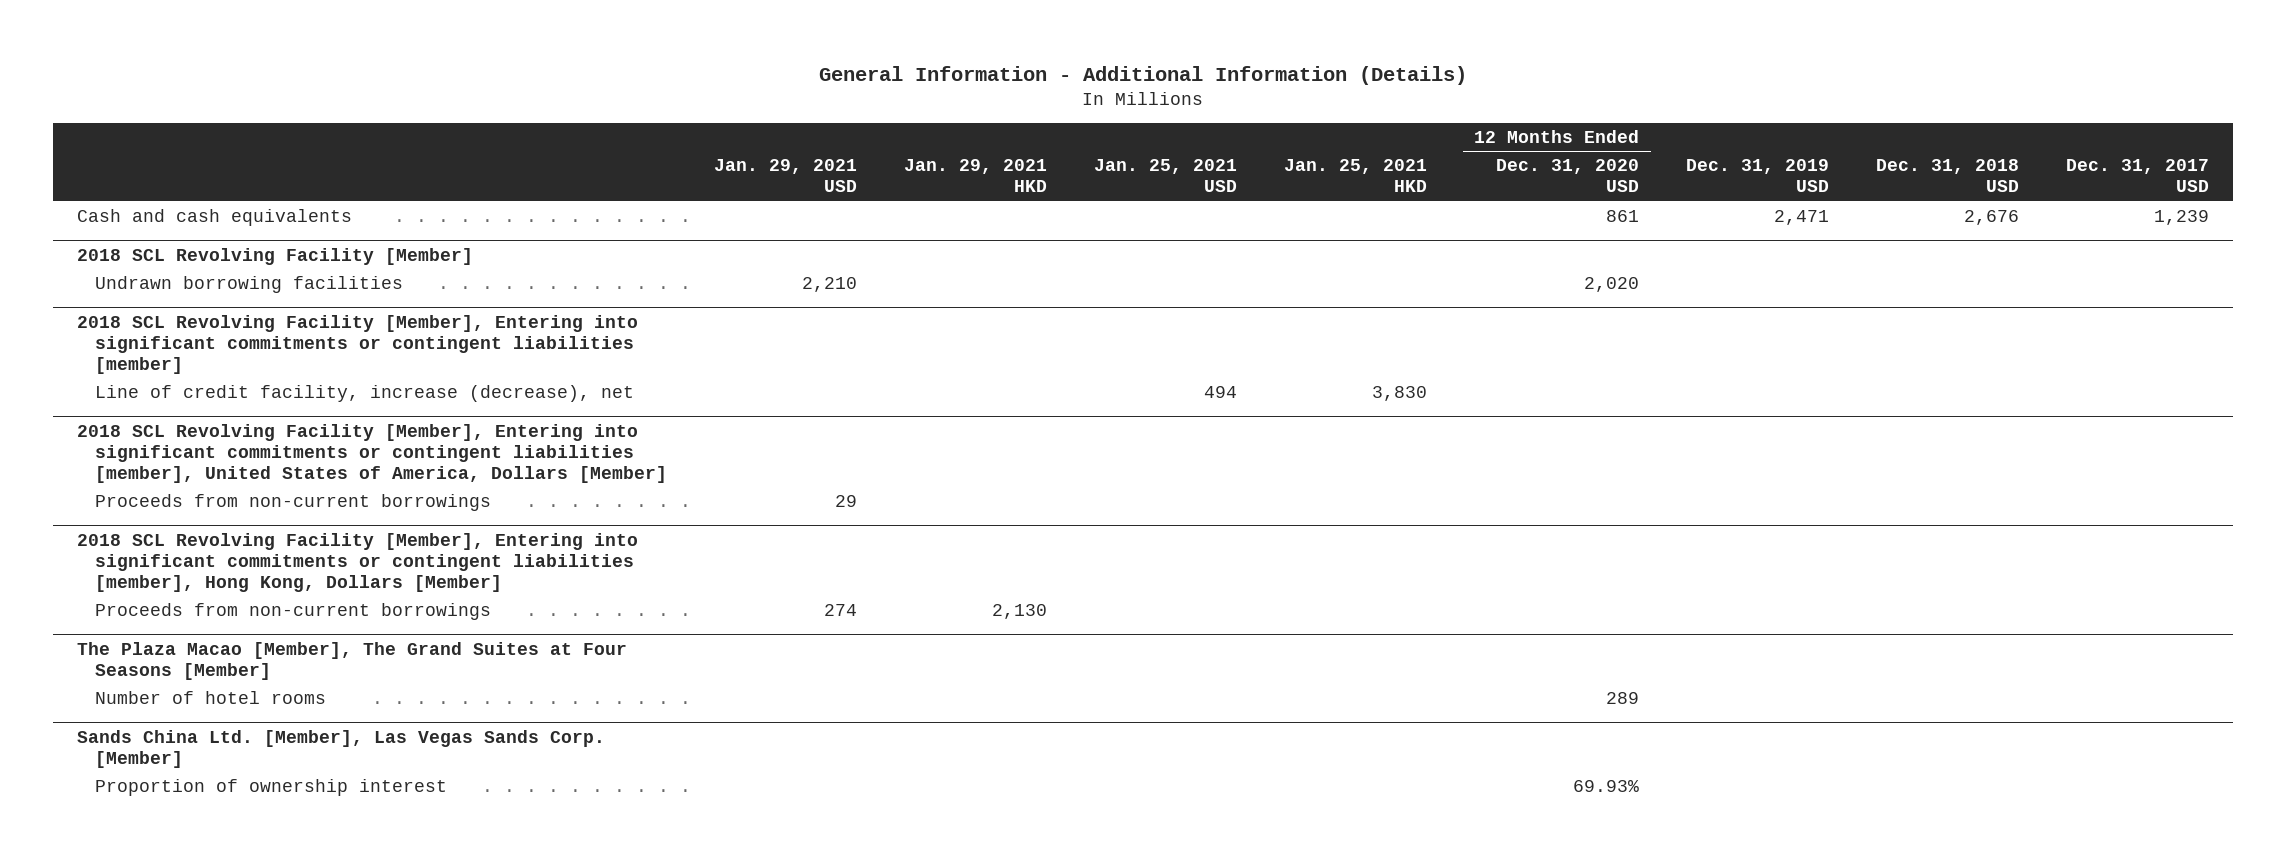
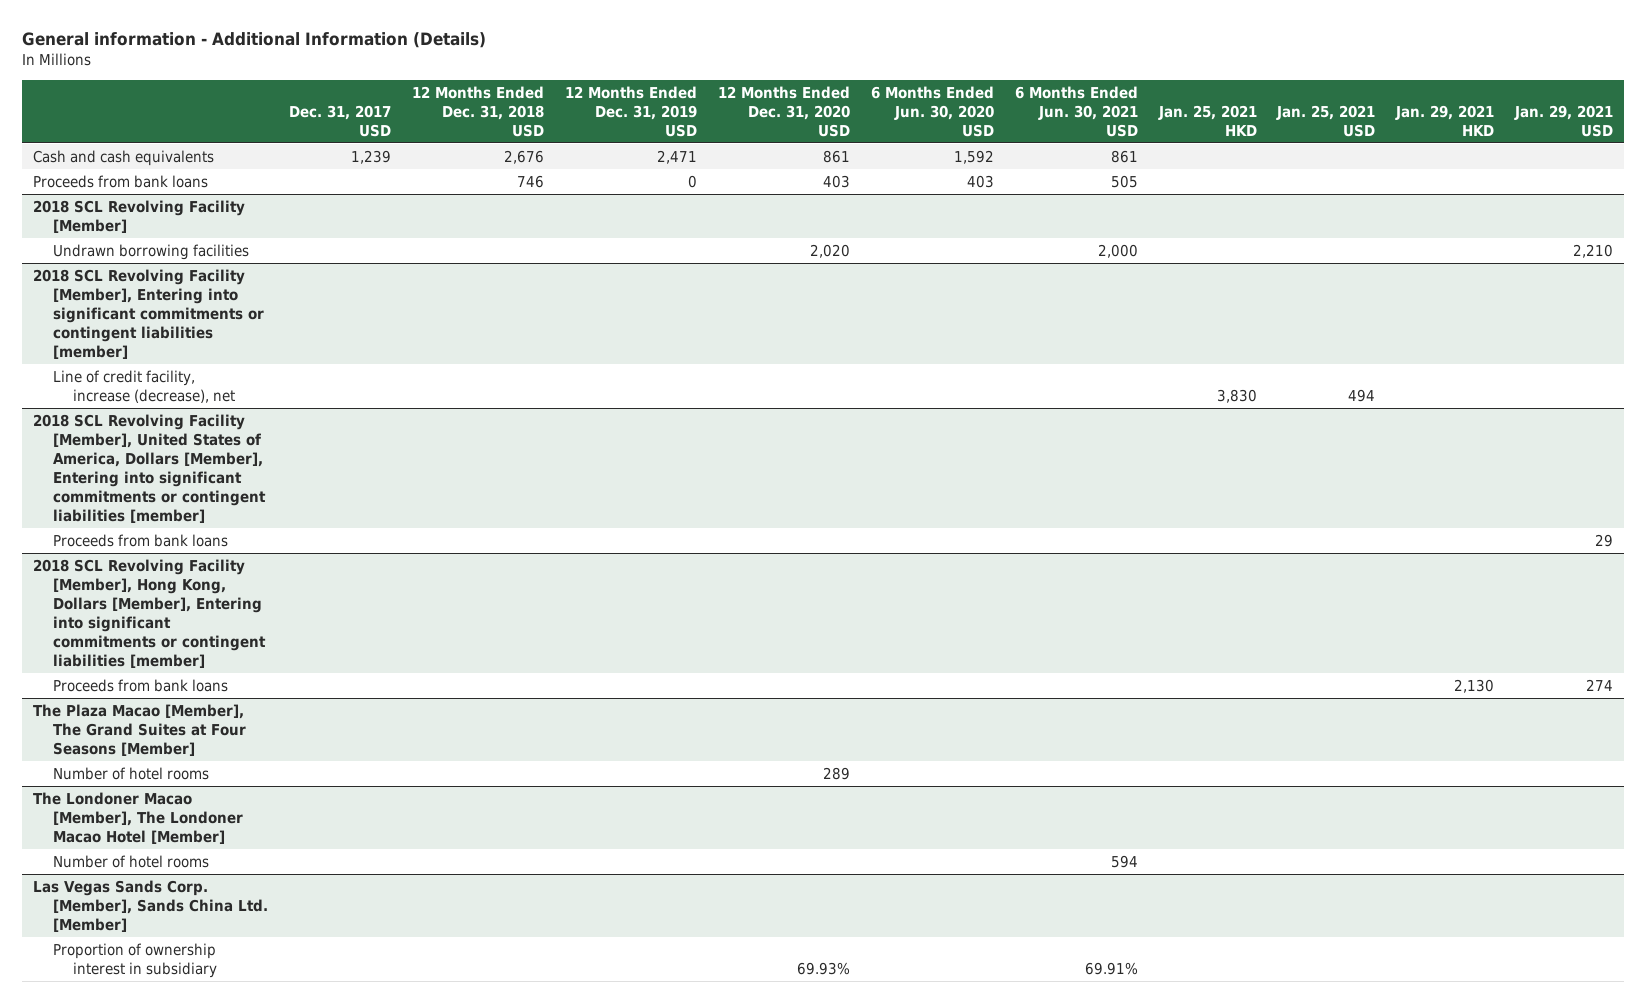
- General Information - Additional Information (Details)
+ General information - Additional Information (Details)
- | Jan. 29, 2021 USD | Jan. 29, 2021 HKD | Jan. 25, 2021 USD | Jan. 25, 2021 HKD | 12 Months Ended Dec. 31, 2020 USD | Dec. 31, 2019 USD | Dec. 31, 2018 USD | Dec. 31, 2017 USD
+ | Dec. 31, 2017 USD | 12 Months Ended Dec. 31, 2018 USD | 12 Months Ended Dec. 31, 2019 USD | 12 Months Ended Dec. 31, 2020 USD | 6 Months Ended Jun. 30, 2020 USD | 6 Months Ended Jun. 30, 2021 USD | Jan. 25, 2021 HKD | Jan. 25, 2021 USD | Jan. 29, 2021 HKD | Jan. 29, 2021 USD
+ Proceeds from bank loans | | 746 | 0 | 403 | 403 | 505 | | | |
- 2018 SCL Revolving Facility [Member], Entering into significant commitments or contingent liabilities [member], United States of America, Dollars [Member]
- Proceeds from non-current borrowings | 29 | | | | | | |
- 2018 SCL Revolving Facility [Member], Entering into significant commitments or contingent liabilities [member], Hong Kong, Dollars [Member]
- Proceeds from non-current borrowings | 274 | 2,130 | | | | | |
+ 2018 SCL Revolving Facility [Member], United States of America, Dollars [Member], Entering into significant commitments or contingent liabilities [member]
+ Proceeds from bank loans | | | | | | | | | | 29
+ 2018 SCL Revolving Facility [Member], Hong Kong, Dollars [Member], Entering into significant commitments or contingent liabilities [member]
+ Proceeds from bank loans | | | | | | | | | 2,130 | 274
- Sands China Ltd. [Member], Las Vegas Sands Corp. [Member]
- Proportion of ownership interest | | | | | 69.93% | | |
+ The Londoner Macao [Member], The Londoner Macao Hotel [Member]
+ Number of hotel rooms | | | | | | 594 | | | |
+ Las Vegas Sands Corp. [Member], Sands China Ltd. [Member]
+ Proportion of ownership interest in subsidiary | | | | 69.93% | | 69.91% | | | |

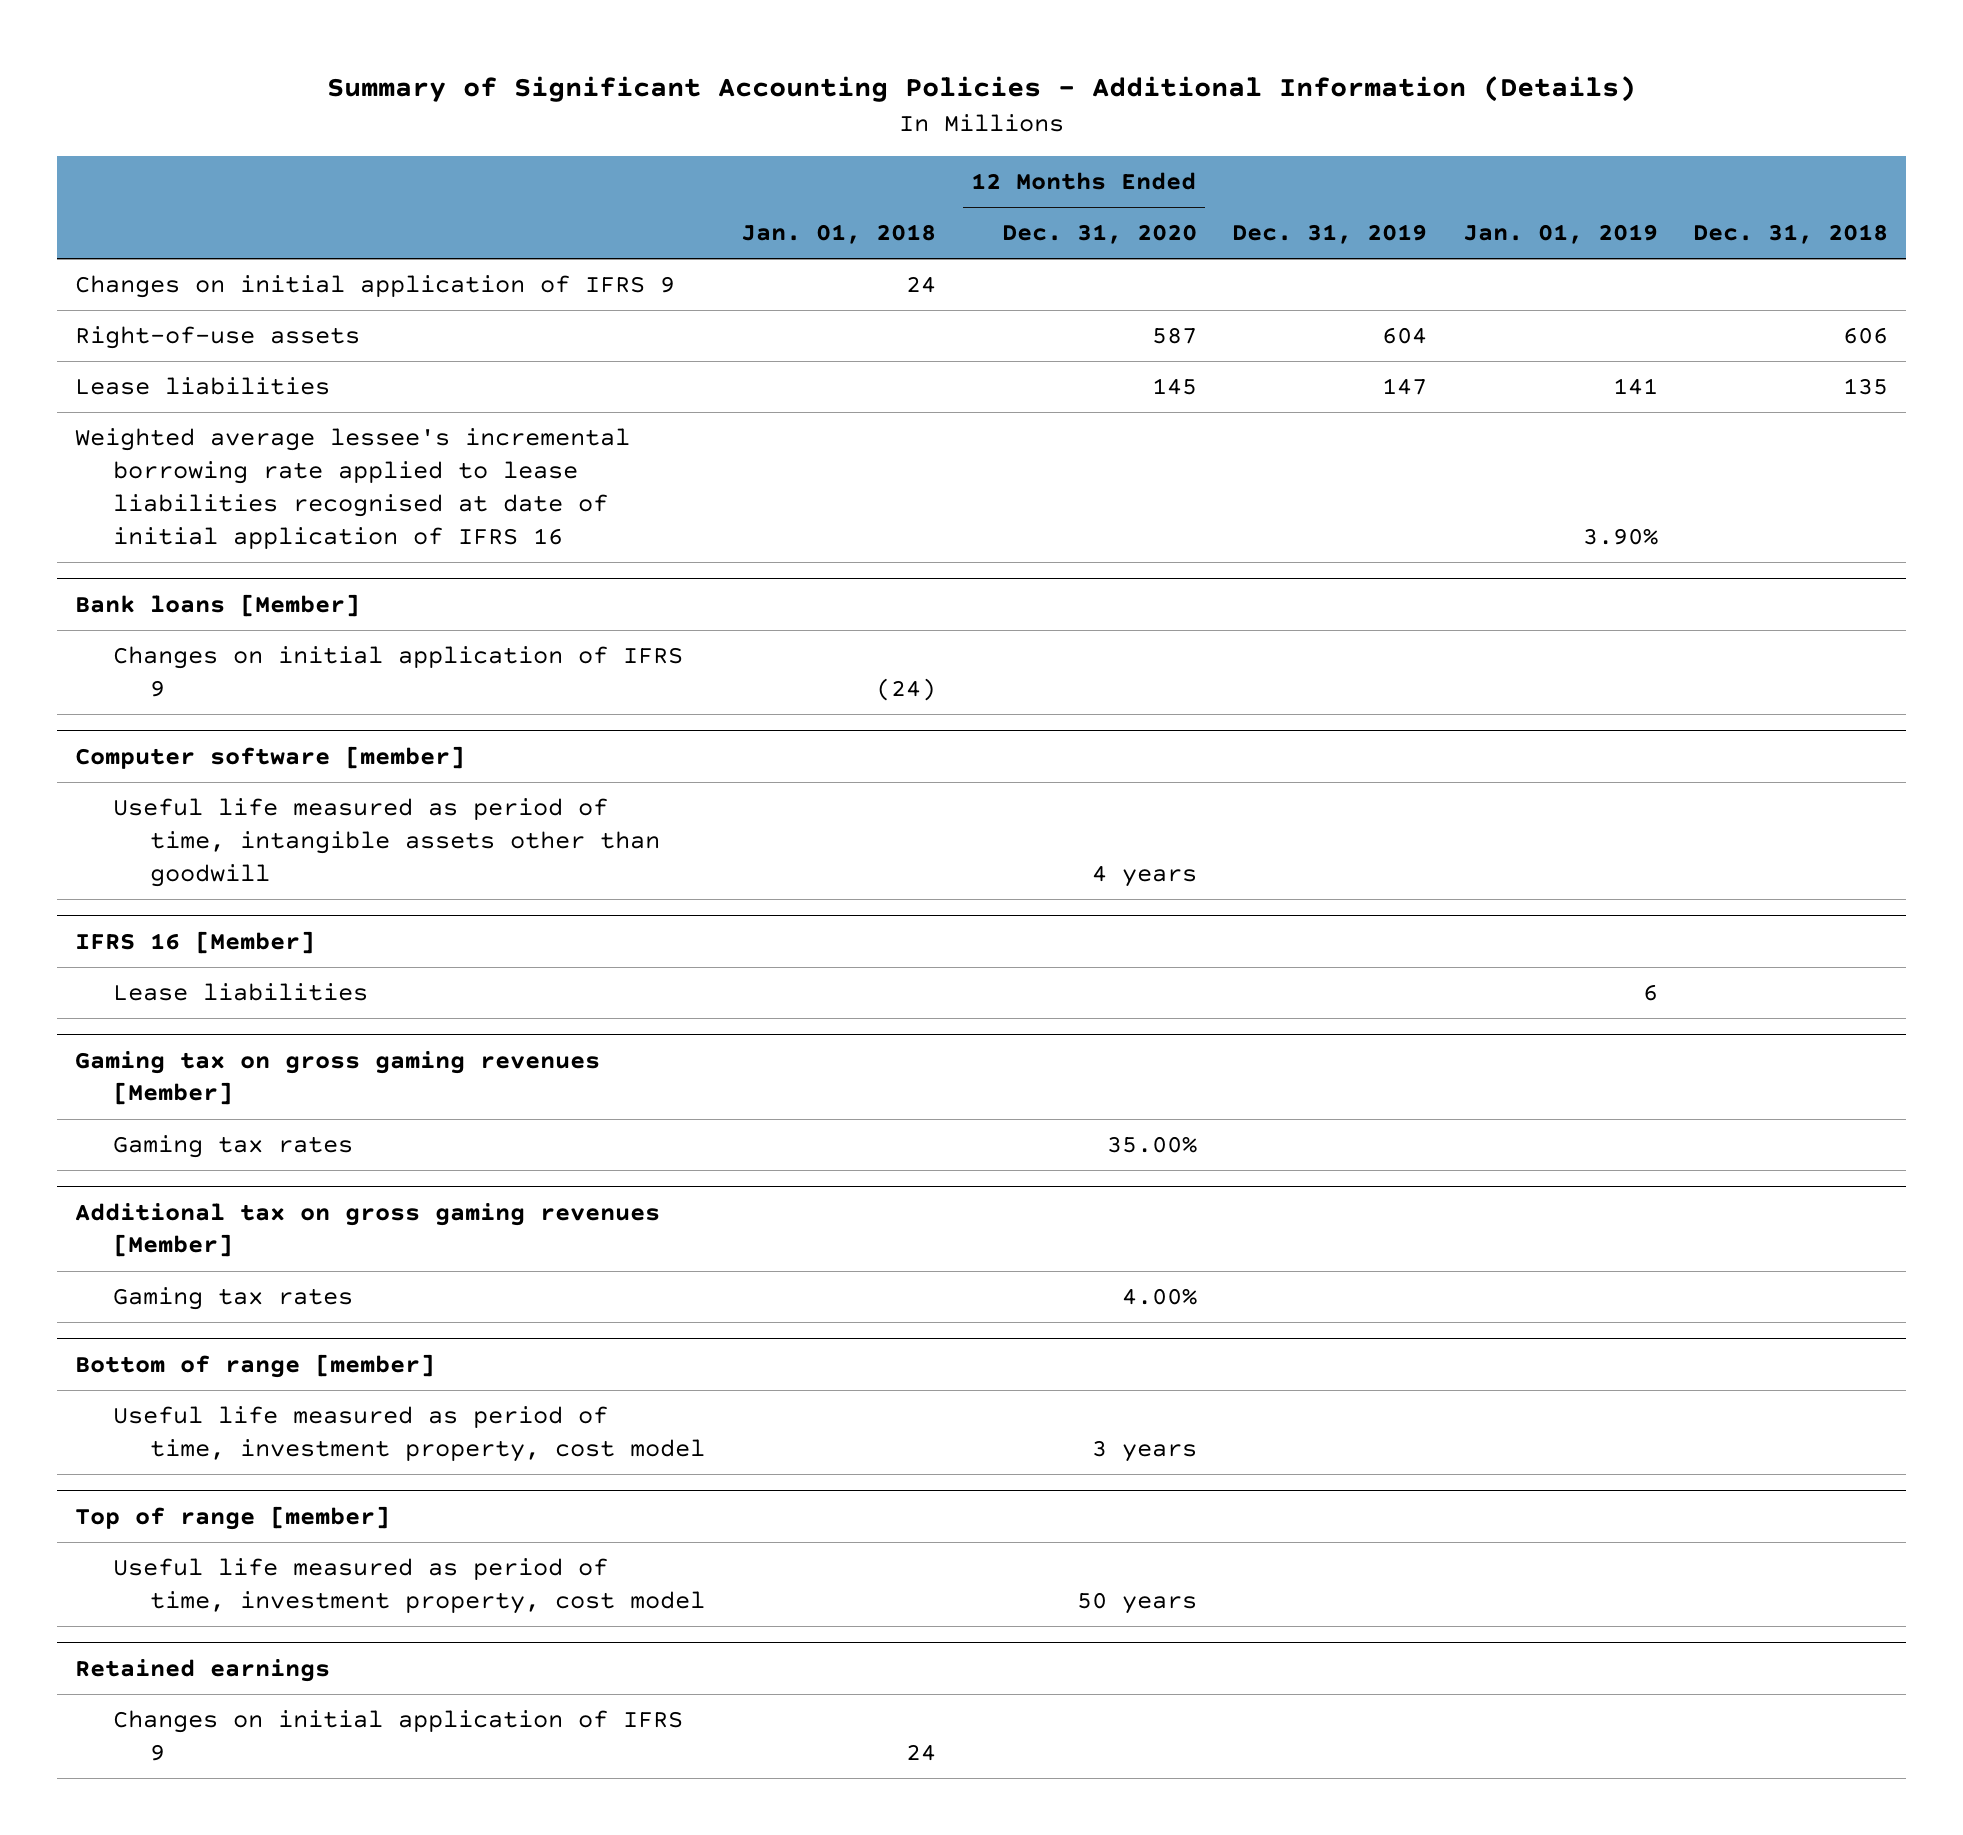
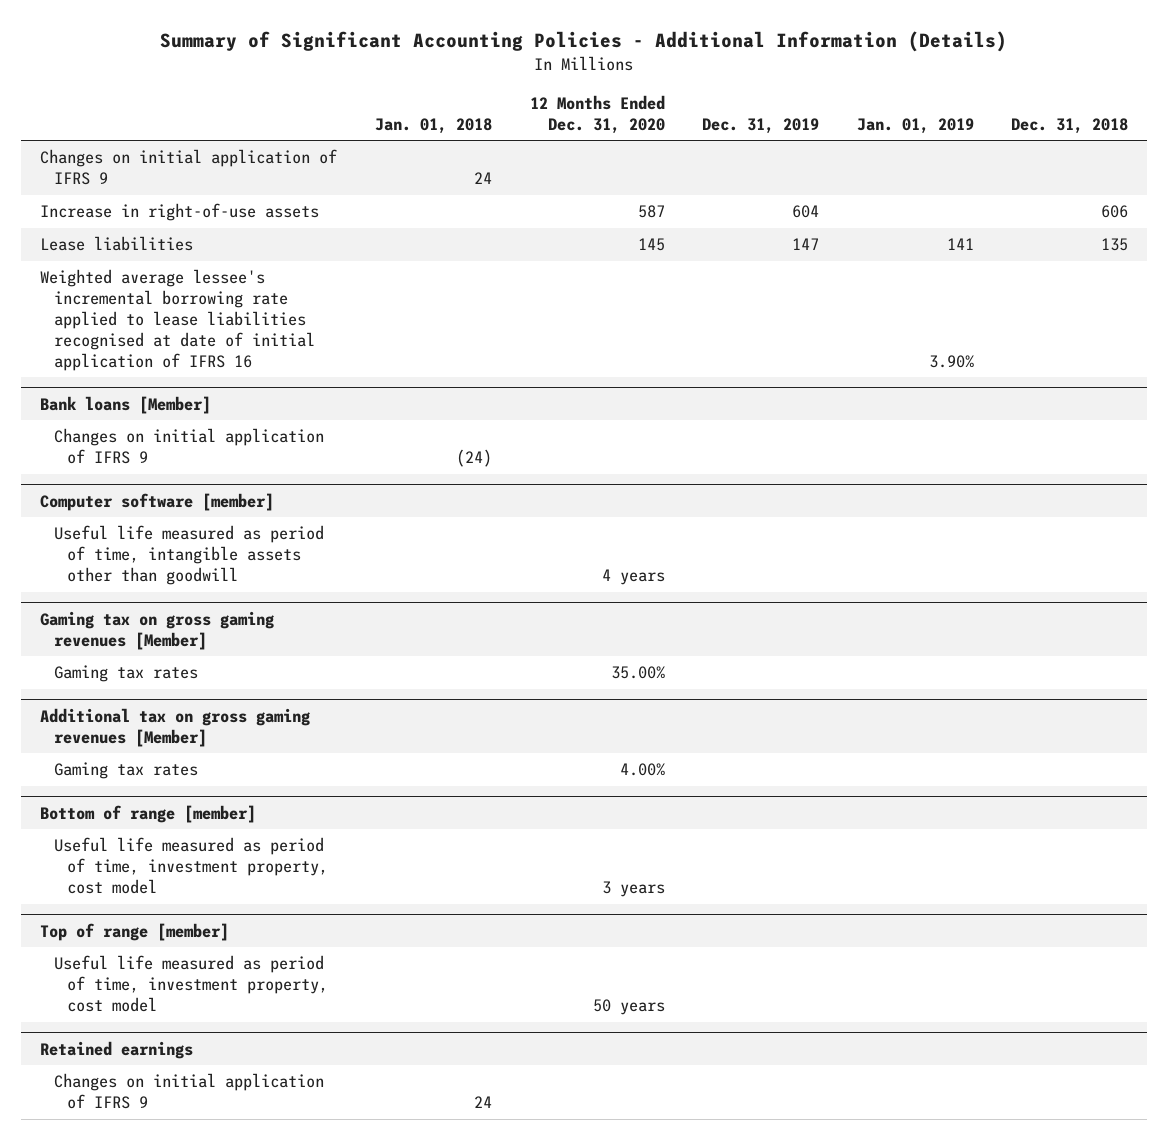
- Right-of-use assets | | 587 | 604 | | 606
+ Increase in right-of-use assets | | 587 | 604 | | 606
- IFRS 16 [Member]
- Lease liabilities | | | | 6 |

